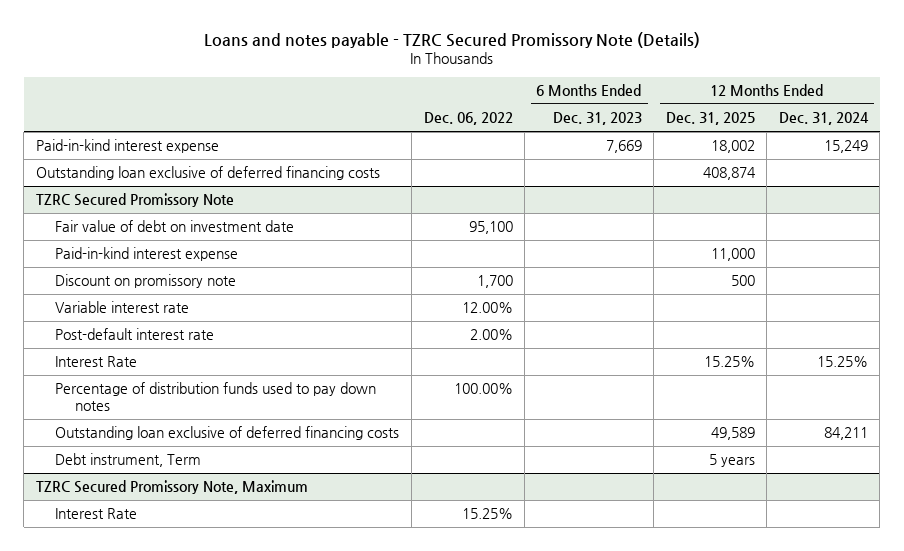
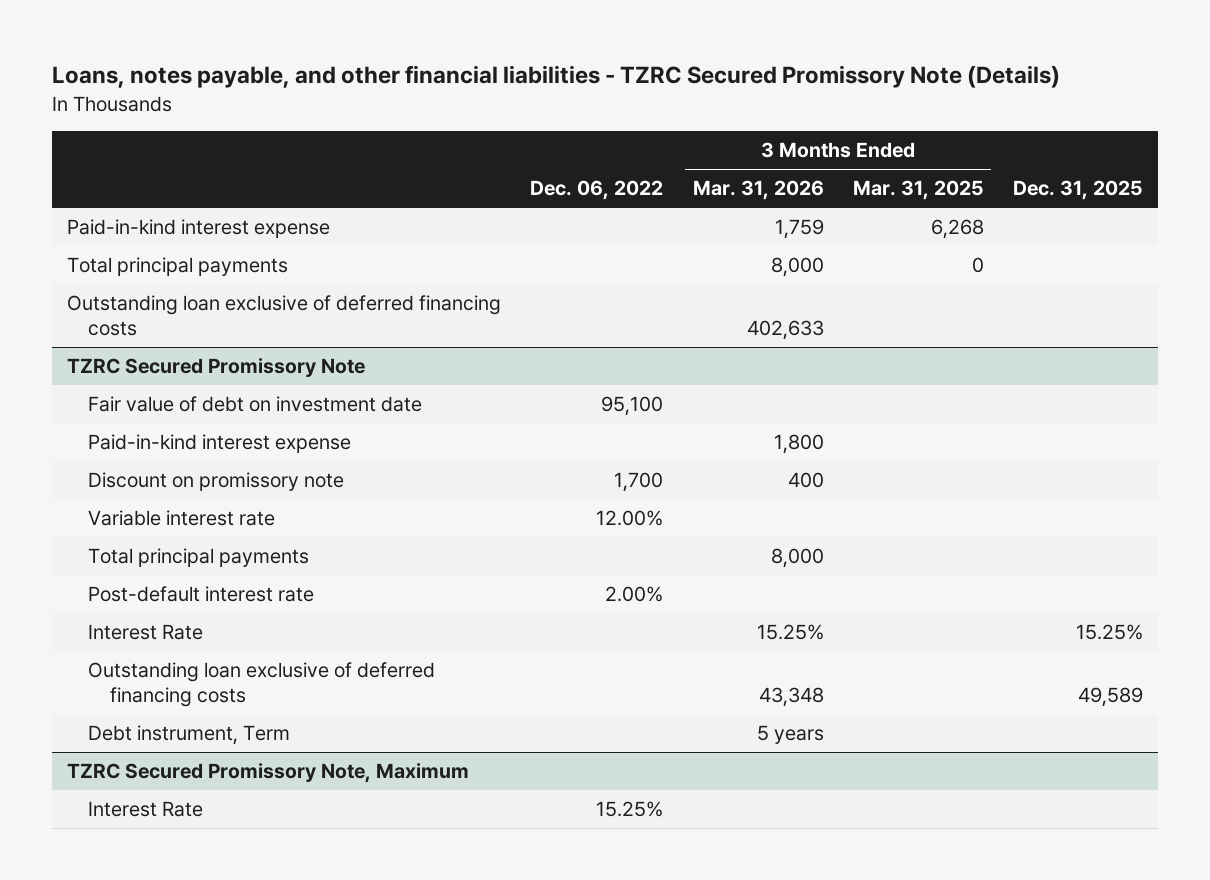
- Loans and notes payable - TZRC Secured Promissory Note (Details)
+ Loans, notes payable, and other financial liabilities - TZRC Secured Promissory Note (Details)
- | Dec. 06, 2022 | 6 Months Ended Dec. 31, 2023 | 12 Months Ended Dec. 31, 2025 | 12 Months Ended Dec. 31, 2024
+ | Dec. 06, 2022 | 3 Months Ended Mar. 31, 2026 | 3 Months Ended Mar. 31, 2025 | Dec. 31, 2025
+ Total principal payments | | 8,000 | 0 |
@ TZRC Secured Promissory Note
+ Total principal payments | | 8,000 | |
- Percentage of distribution funds used to pay down notes | 100.00% | | |

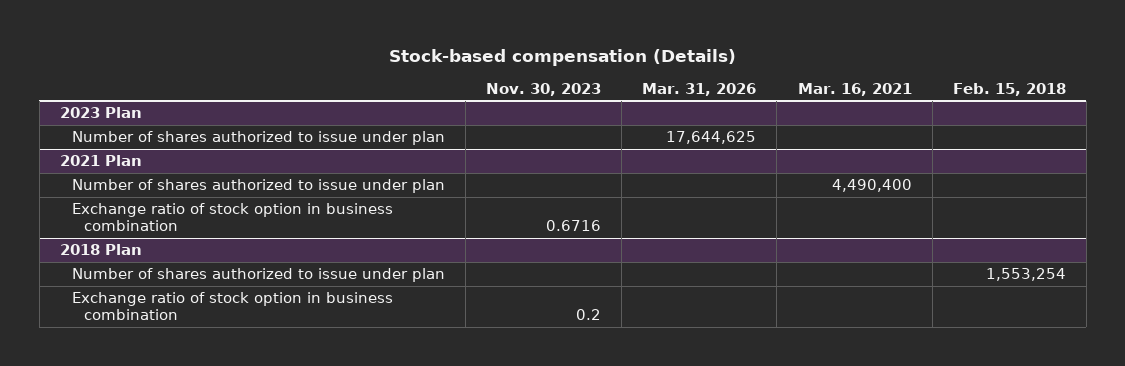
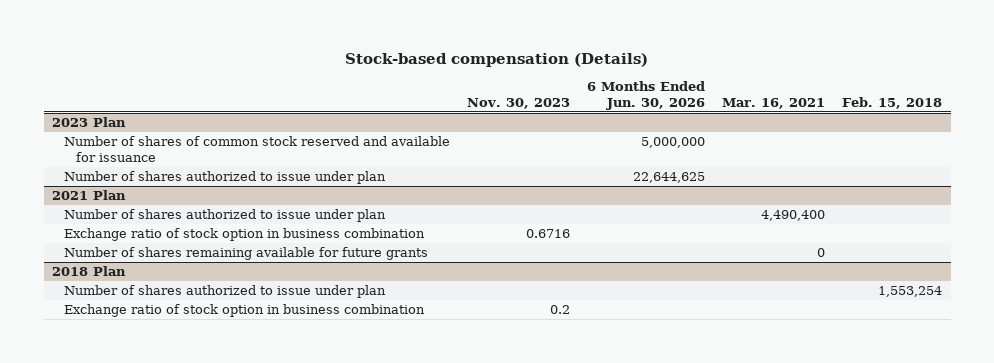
- | Nov. 30, 2023 | Mar. 31, 2026 | Mar. 16, 2021 | Feb. 15, 2018
+ | Nov. 30, 2023 | 6 Months Ended Jun. 30, 2026 | Mar. 16, 2021 | Feb. 15, 2018
@ 2023 Plan
+ Number of shares of common stock reserved and available for issuance | | 5,000,000 | |
@ 2021 Plan
+ Number of shares remaining available for future grants | | | 0 |

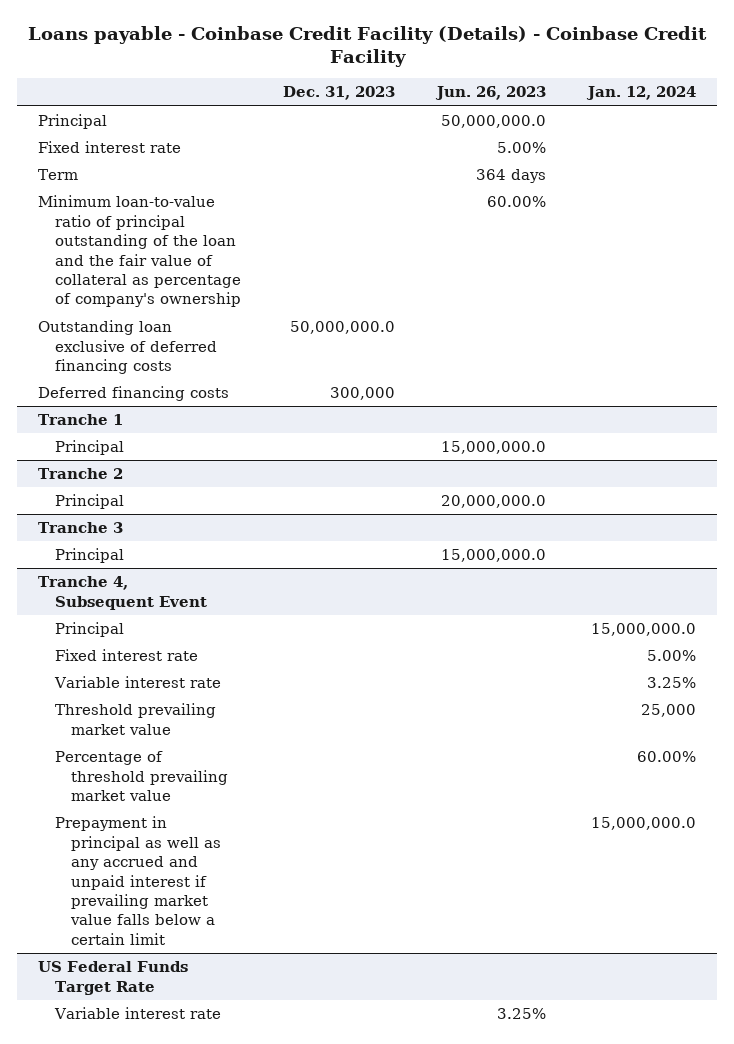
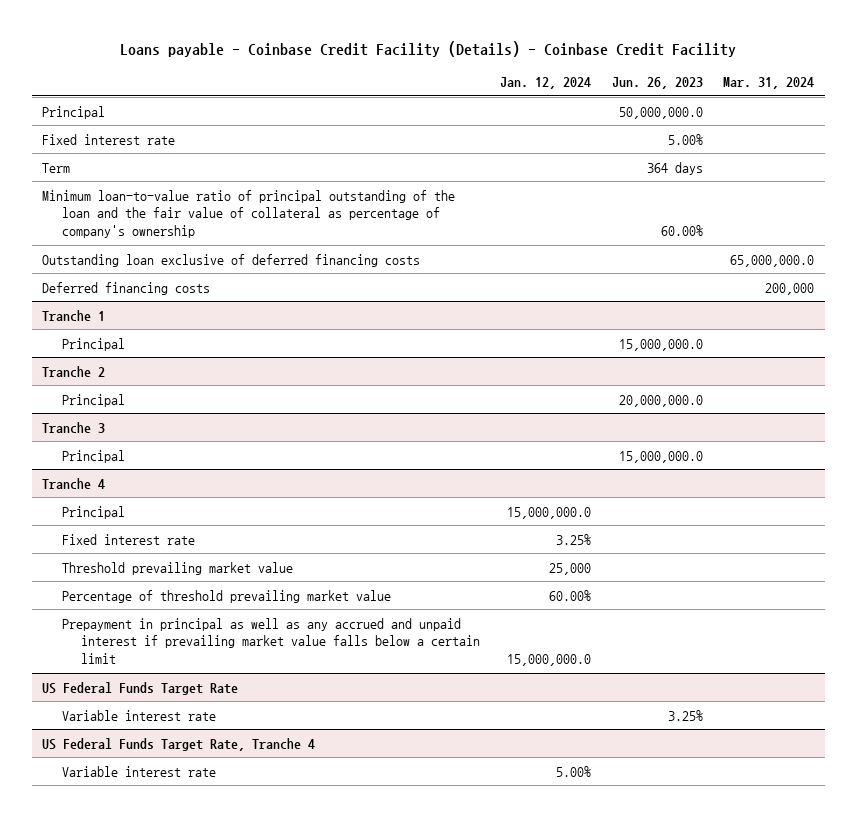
- | Dec. 31, 2023 | Jun. 26, 2023 | Jan. 12, 2024
+ | Jan. 12, 2024 | Jun. 26, 2023 | Mar. 31, 2024
- Tranche 4, Subsequent Event
+ Tranche 4
- Fixed interest rate | | | 5.00%
- Variable interest rate | | | 3.25%
+ Fixed interest rate | 3.25% | |
+ US Federal Funds Target Rate, Tranche 4
+ Variable interest rate | 5.00% | |

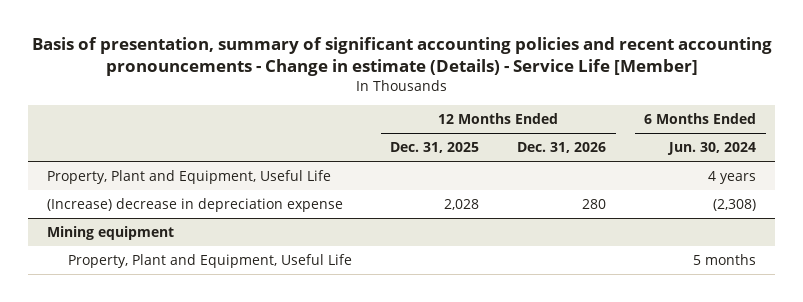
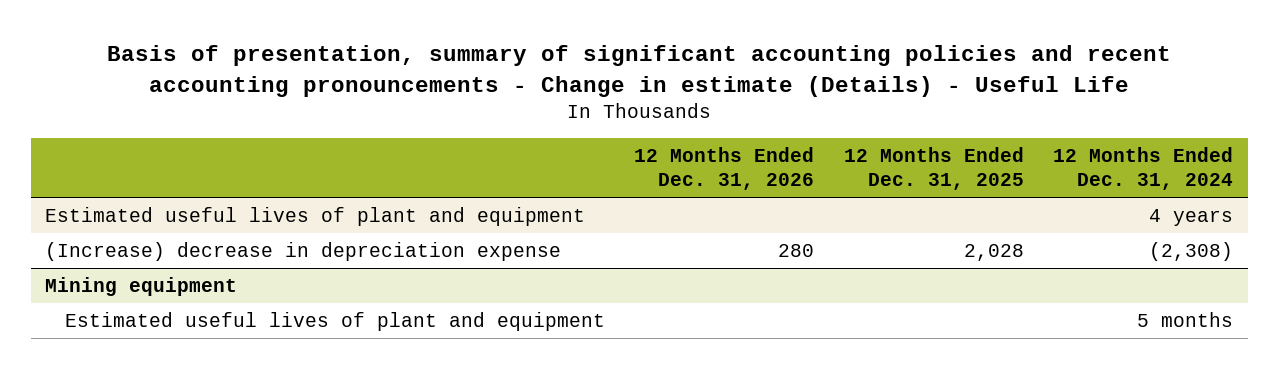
- Basis of presentation, summary of significant accounting policies and recent accounting pronouncements - Change in estimate (Details) - Service Life [Member]
+ Basis of presentation, summary of significant accounting policies and recent accounting pronouncements - Change in estimate (Details) - Useful Life
- | 12 Months Ended Dec. 31, 2025 | 12 Months Ended Dec. 31, 2026 | 6 Months Ended Jun. 30, 2024
+ | 12 Months Ended Dec. 31, 2026 | 12 Months Ended Dec. 31, 2025 | 12 Months Ended Dec. 31, 2024
- Property, Plant and Equipment, Useful Life | | | 4 years
+ Estimated useful lives of plant and equipment | | | 4 years
@ Mining equipment
- Property, Plant and Equipment, Useful Life | | | 5 months
+ Estimated useful lives of plant and equipment | | | 5 months

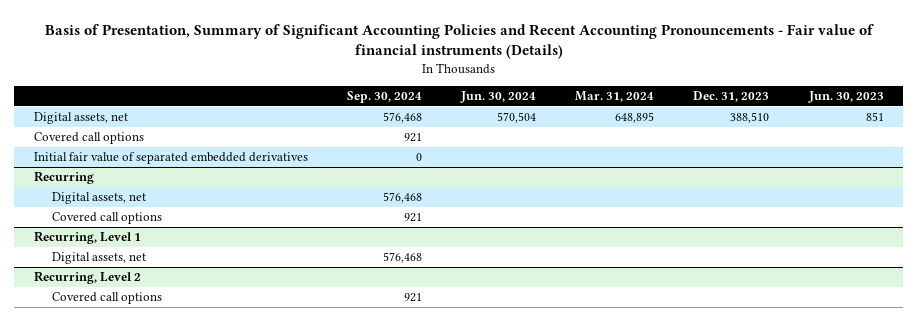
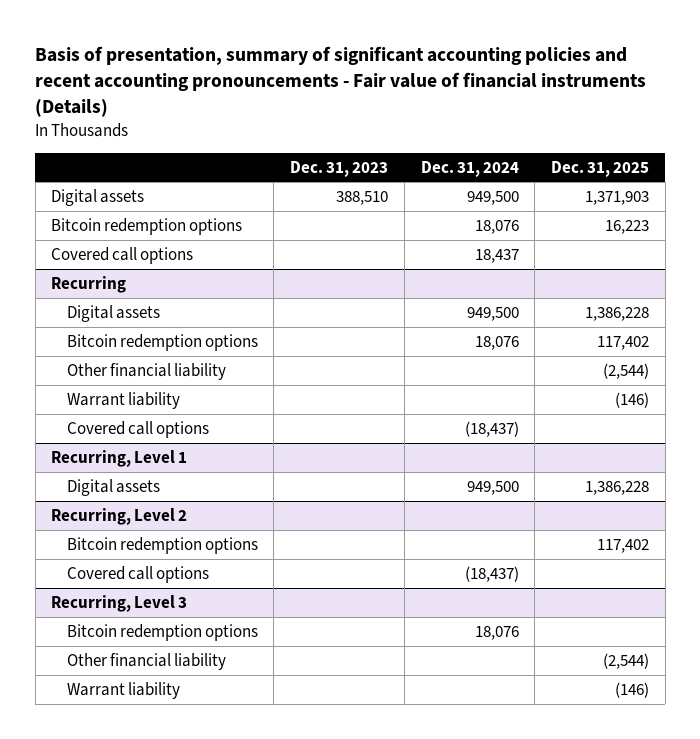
- Basis of Presentation, Summary of Significant Accounting Policies and Recent Accounting Pronouncements - Fair value of financial instruments (Details)
+ Basis of presentation, summary of significant accounting policies and recent accounting pronouncements - Fair value of financial instruments (Details)
- | Sep. 30, 2024 | Jun. 30, 2024 | Mar. 31, 2024 | Dec. 31, 2023 | Jun. 30, 2023
+ | Dec. 31, 2023 | Dec. 31, 2024 | Dec. 31, 2025
- Digital assets, net | 576,468 | 570,504 | 648,895 | 388,510 | 851
+ Digital assets | 388,510 | 949,500 | 1,371,903
+ Bitcoin redemption options | | 18,076 | 16,223
- Initial fair value of separated embedded derivatives | 0 | | | |
@ Recurring
- Digital assets, net | 576,468 | | | |
+ Digital assets | | 949,500 | 1,386,228
+ Bitcoin redemption options | | 18,076 | 117,402
+ Other financial liability | | | (2,544)
+ Warrant liability | | | (146)
@ Recurring, Level 1
- Digital assets, net | 576,468 | | | |
+ Digital assets | | 949,500 | 1,386,228
@ Recurring, Level 2
+ Bitcoin redemption options | | | 117,402
+ Recurring, Level 3
+ Bitcoin redemption options | | 18,076 |
+ Other financial liability | | | (2,544)
+ Warrant liability | | | (146)

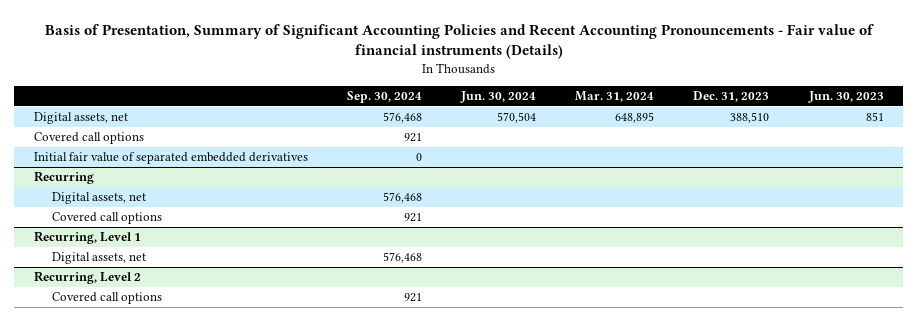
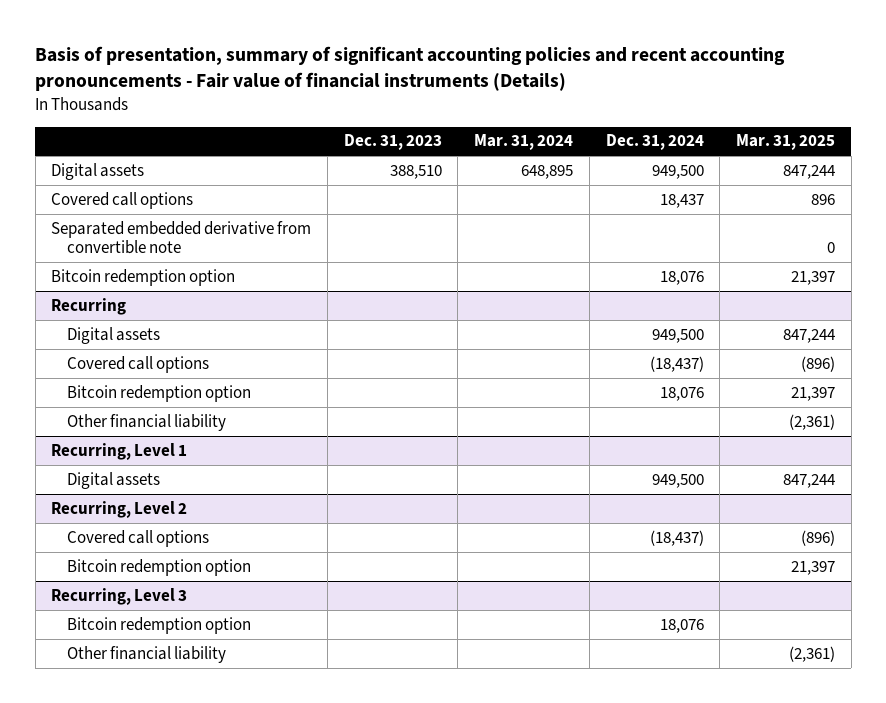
- Basis of Presentation, Summary of Significant Accounting Policies and Recent Accounting Pronouncements - Fair value of financial instruments (Details)
+ Basis of presentation, summary of significant accounting policies and recent accounting pronouncements - Fair value of financial instruments (Details)
- | Sep. 30, 2024 | Jun. 30, 2024 | Mar. 31, 2024 | Dec. 31, 2023 | Jun. 30, 2023
+ | Dec. 31, 2023 | Mar. 31, 2024 | Dec. 31, 2024 | Mar. 31, 2025
- Digital assets, net | 576,468 | 570,504 | 648,895 | 388,510 | 851
+ Digital assets | 388,510 | 648,895 | 949,500 | 847,244
- Initial fair value of separated embedded derivatives | 0 | | | |
+ Separated embedded derivative from convertible note | | | | 0
+ Bitcoin redemption option | | | 18,076 | 21,397
@ Recurring
- Digital assets, net | 576,468 | | | |
+ Digital assets | | | 949,500 | 847,244
+ Bitcoin redemption option | | | 18,076 | 21,397
+ Other financial liability | | | | (2,361)
@ Recurring, Level 1
- Digital assets, net | 576,468 | | | |
+ Digital assets | | | 949,500 | 847,244
@ Recurring, Level 2
+ Bitcoin redemption option | | | | 21,397
+ Recurring, Level 3
+ Bitcoin redemption option | | | 18,076 |
+ Other financial liability | | | | (2,361)

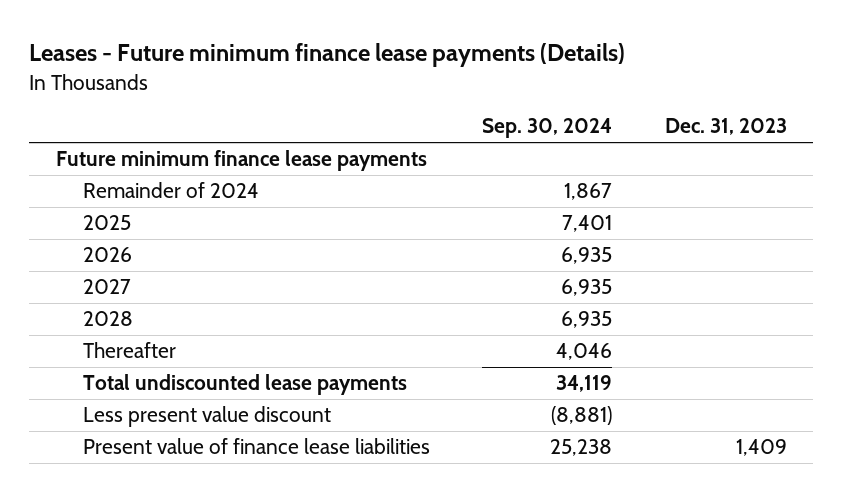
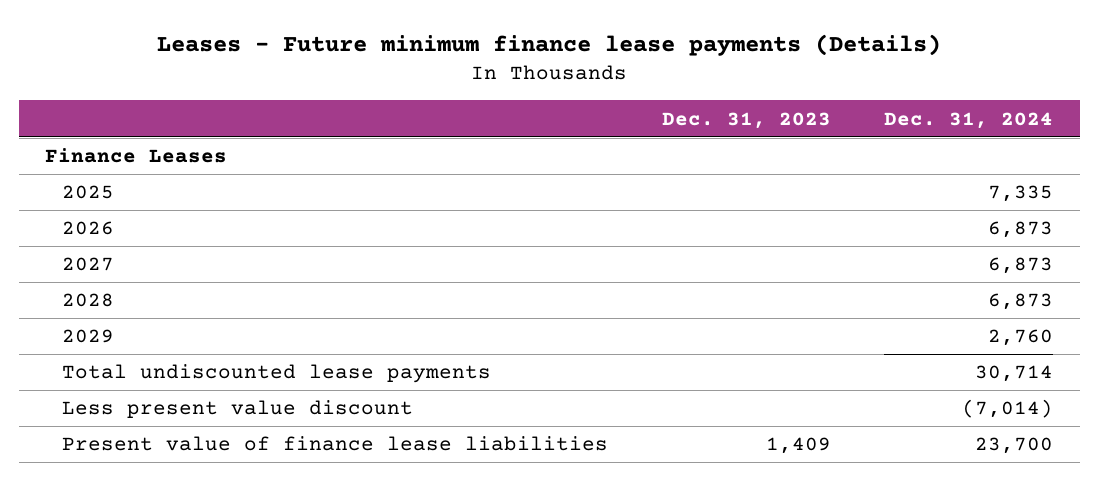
- | Sep. 30, 2024 | Dec. 31, 2023
+ | Dec. 31, 2023 | Dec. 31, 2024
- Future minimum finance lease payments
- Remainder of 2024 | 1,867 |
+ Finance Leases
- Thereafter | 4,046 |
+ 2029 | | 2,760

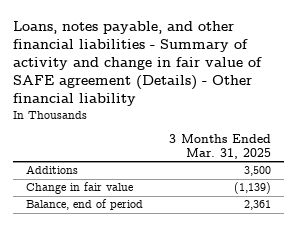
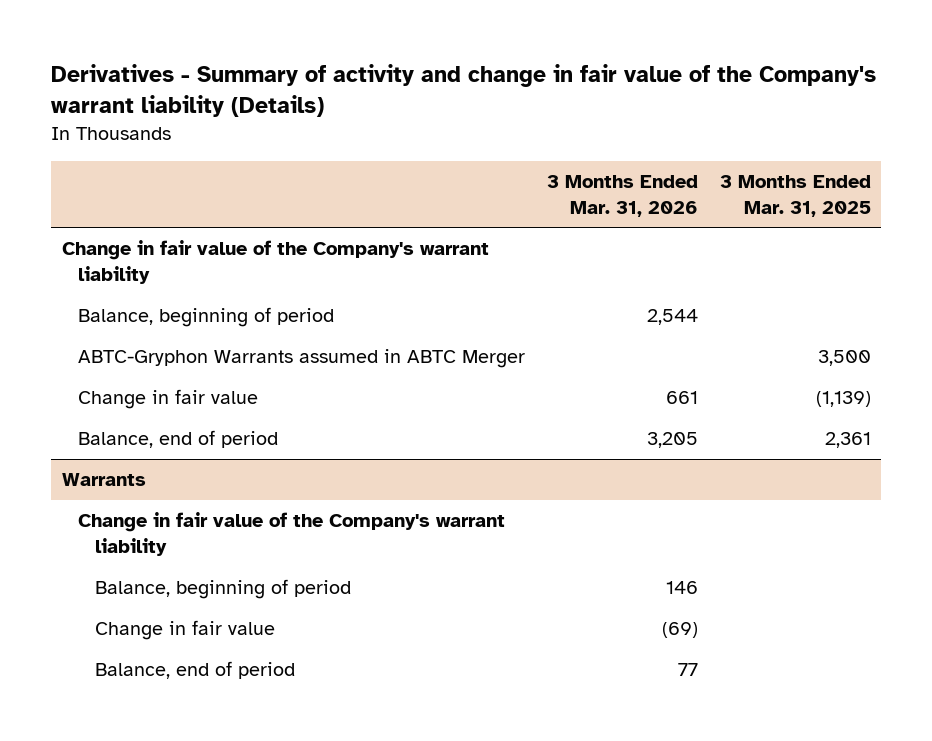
- Loans, notes payable, and other financial liabilities - Summary of activity and change in fair value of SAFE agreement (Details) - Other financial liability
+ Derivatives - Summary of activity and change in fair value of the Company's warrant liability (Details)
- | 3 Months Ended Mar. 31, 2025
+ | 3 Months Ended Mar. 31, 2026 | 3 Months Ended Mar. 31, 2025
- Additions | 3,500
+ Change in fair value of the Company's warrant liability
+ Balance, beginning of period | 2,544 |
+ ABTC-Gryphon Warrants assumed in ABTC Merger | | 3,500
+ Warrants
+ Change in fair value of the Company's warrant liability
+ Balance, beginning of period | 146 |
+ Change in fair value | (69) |
+ Balance, end of period | 77 |

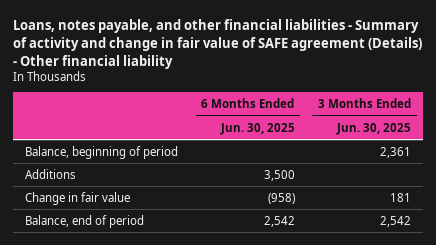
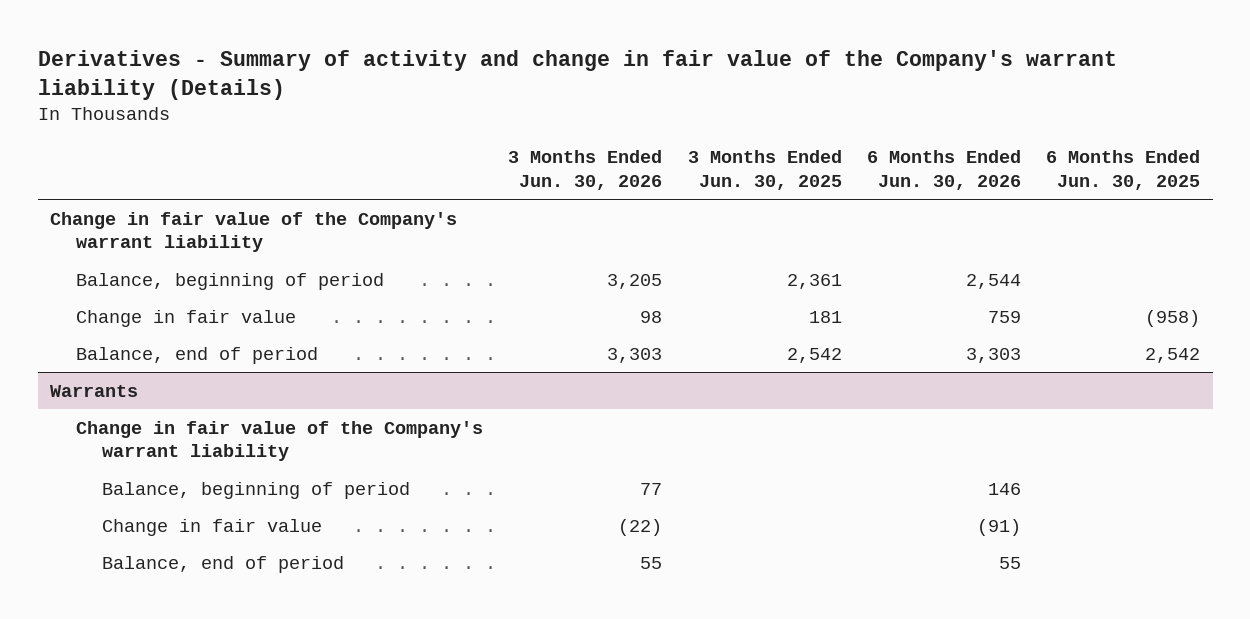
- Loans, notes payable, and other financial liabilities - Summary of activity and change in fair value of SAFE agreement (Details) - Other financial liability
+ Derivatives - Summary of activity and change in fair value of the Company's warrant liability (Details)
- | 6 Months Ended Jun. 30, 2025 | 3 Months Ended Jun. 30, 2025
+ | 3 Months Ended Jun. 30, 2026 | 3 Months Ended Jun. 30, 2025 | 6 Months Ended Jun. 30, 2026 | 6 Months Ended Jun. 30, 2025
+ Change in fair value of the Company's warrant liability
- Additions | 3,500 |
+ Warrants
+ Change in fair value of the Company's warrant liability
+ Balance, beginning of period | 77 | | 146 |
+ Change in fair value | (22) | | (91) |
+ Balance, end of period | 55 | | 55 |

